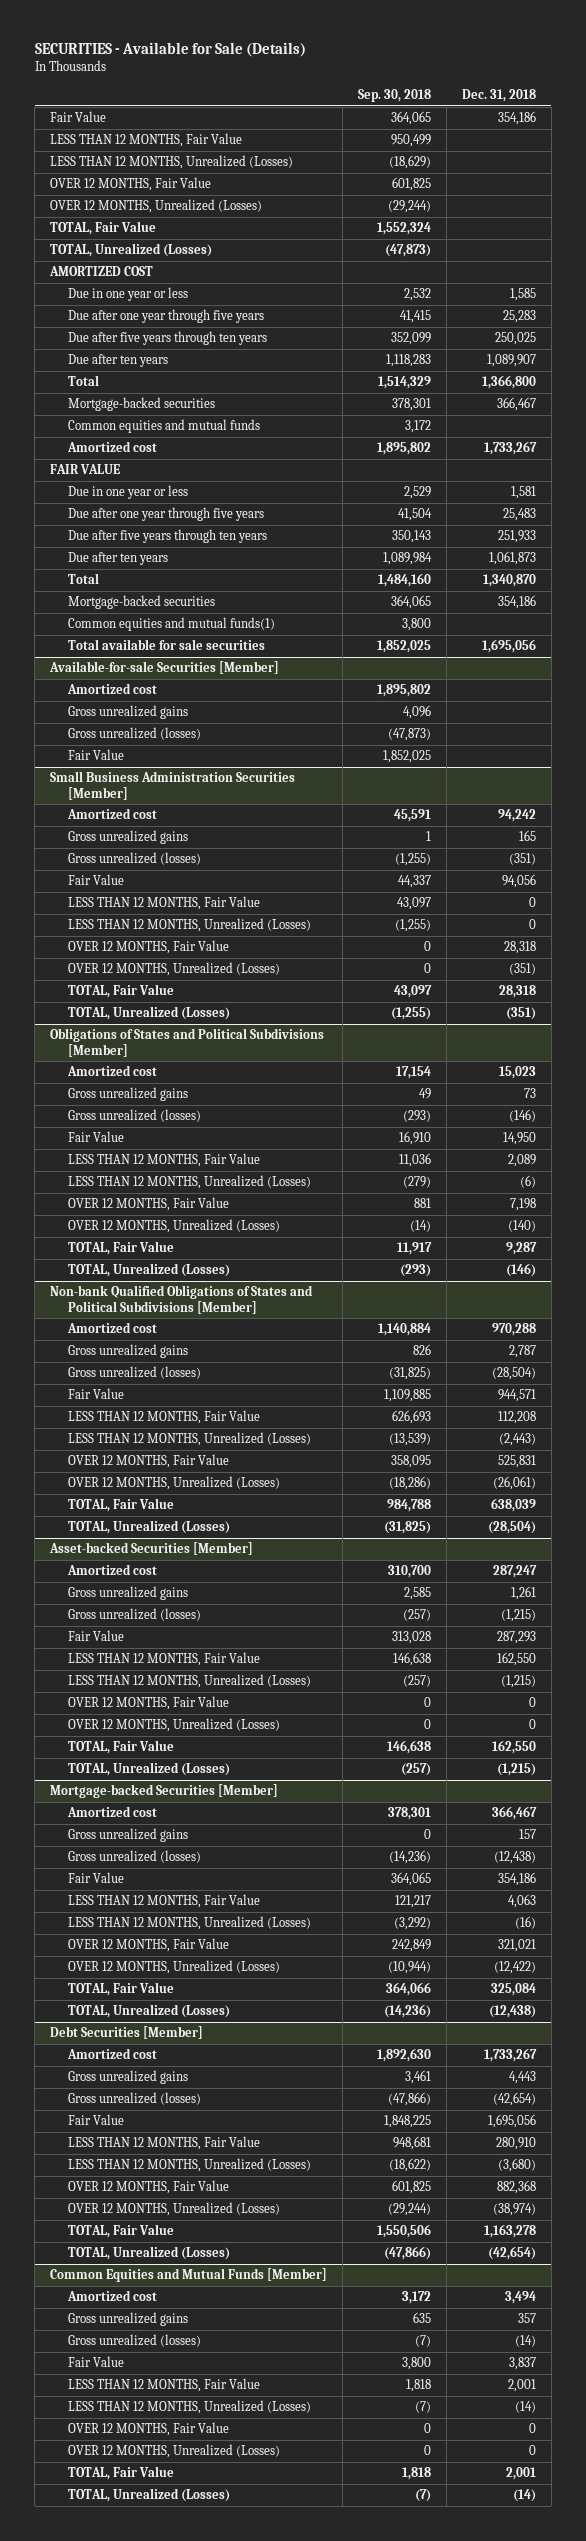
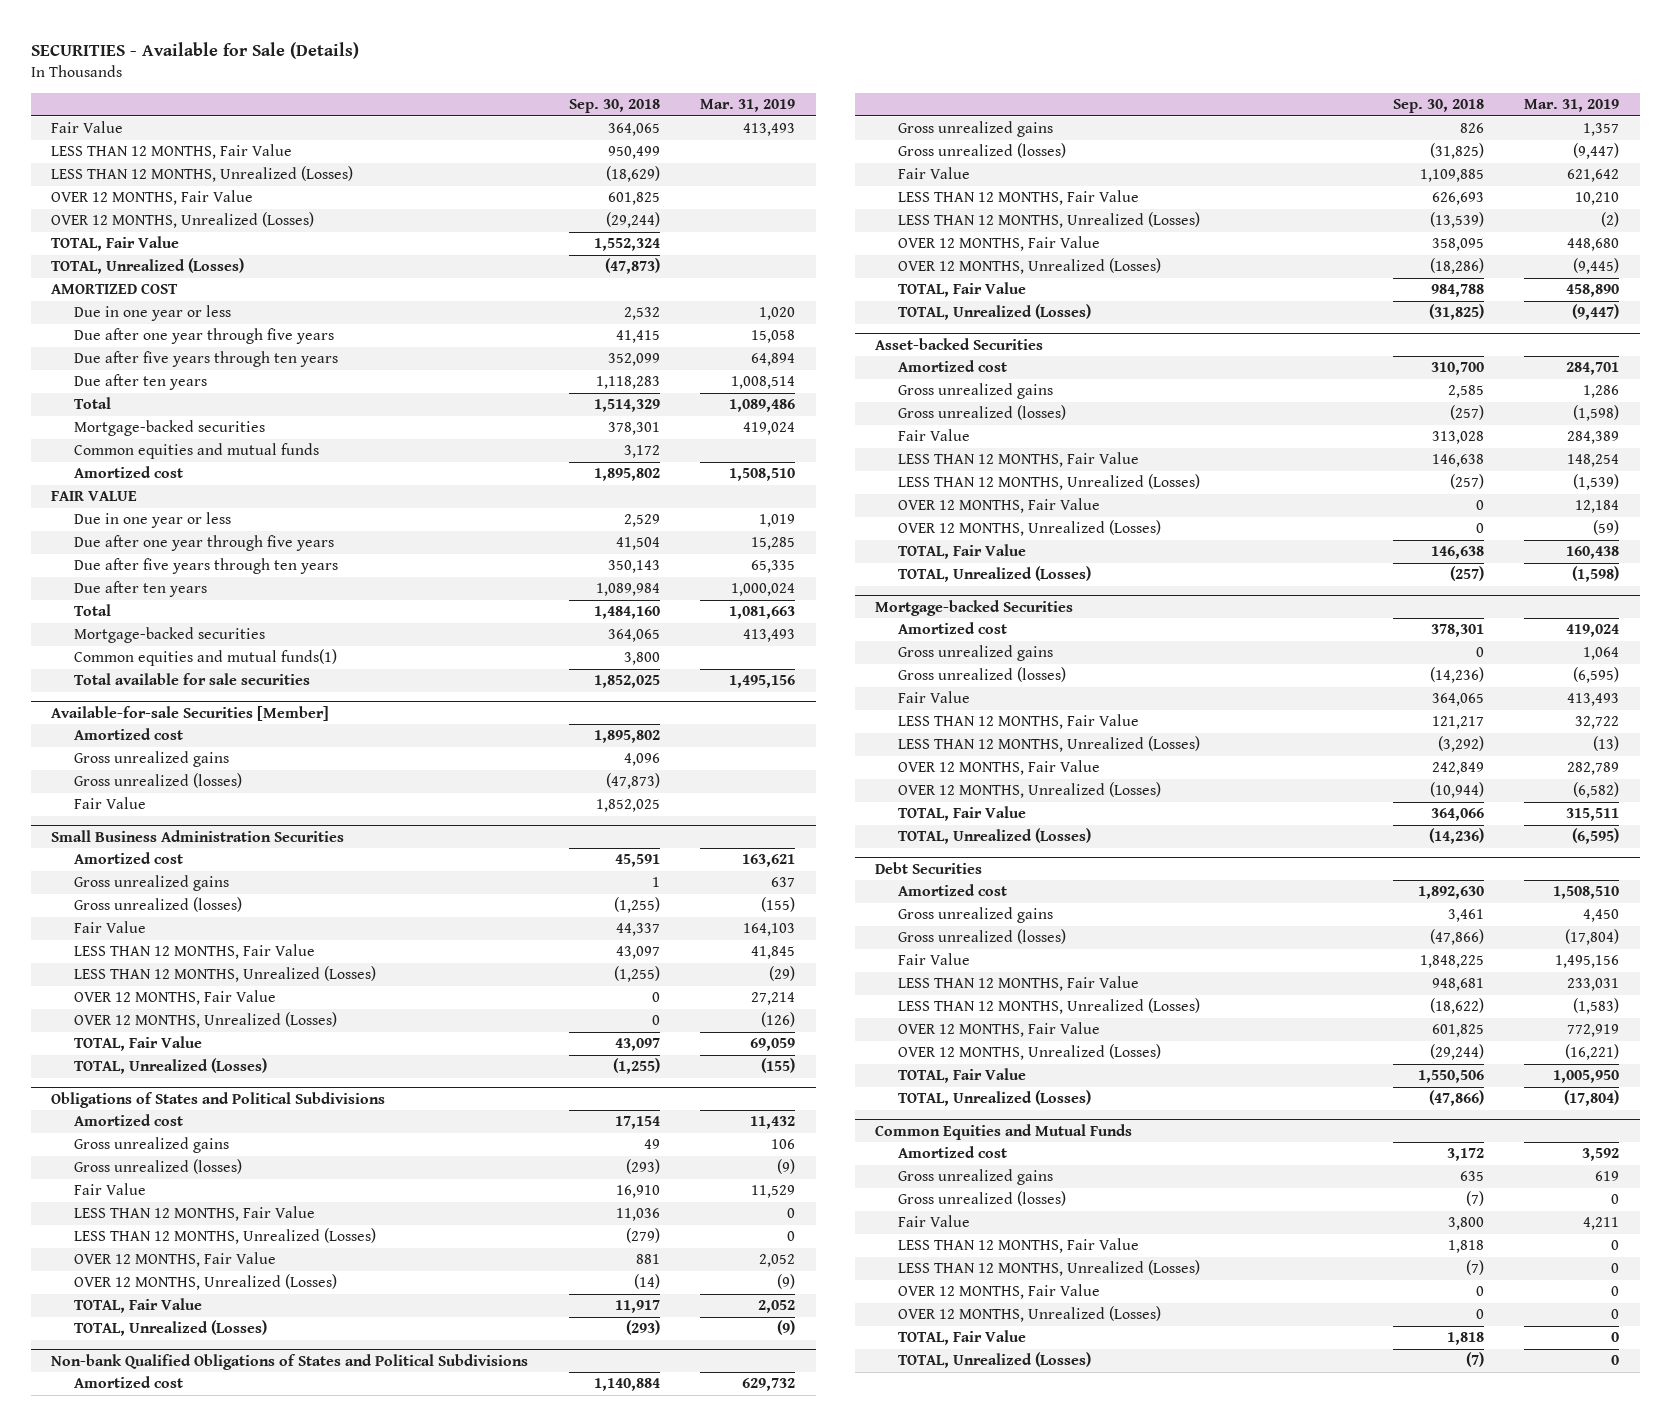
- | Sep. 30, 2018 | Dec. 31, 2018
+ | Sep. 30, 2018 | Mar. 31, 2019
- Small Business Administration Securities [Member]
+ Small Business Administration Securities
- Obligations of States and Political Subdivisions [Member]
+ Obligations of States and Political Subdivisions
- Non-bank Qualified Obligations of States and Political Subdivisions [Member]
+ Non-bank Qualified Obligations of States and Political Subdivisions
- Asset-backed Securities [Member]
+ Asset-backed Securities
- Mortgage-backed Securities [Member]
+ Mortgage-backed Securities
- Debt Securities [Member]
+ Debt Securities
- Common Equities and Mutual Funds [Member]
+ Common Equities and Mutual Funds

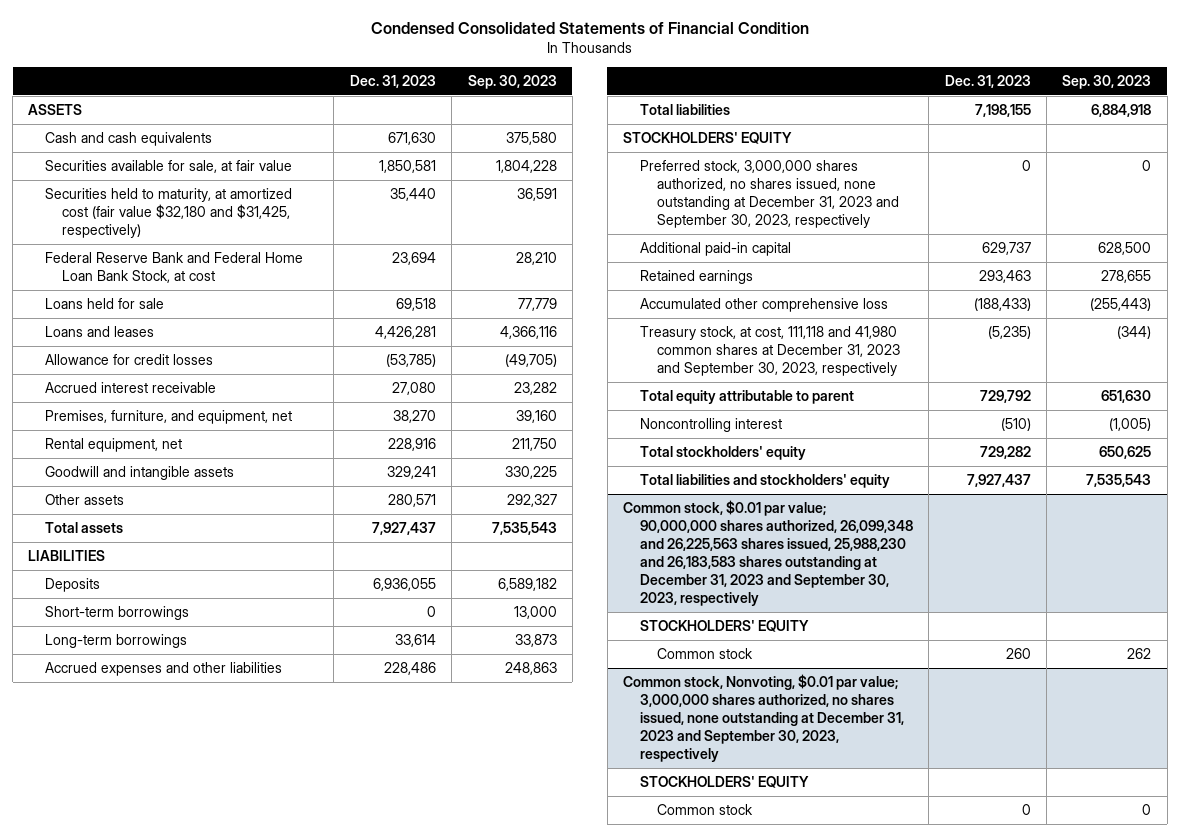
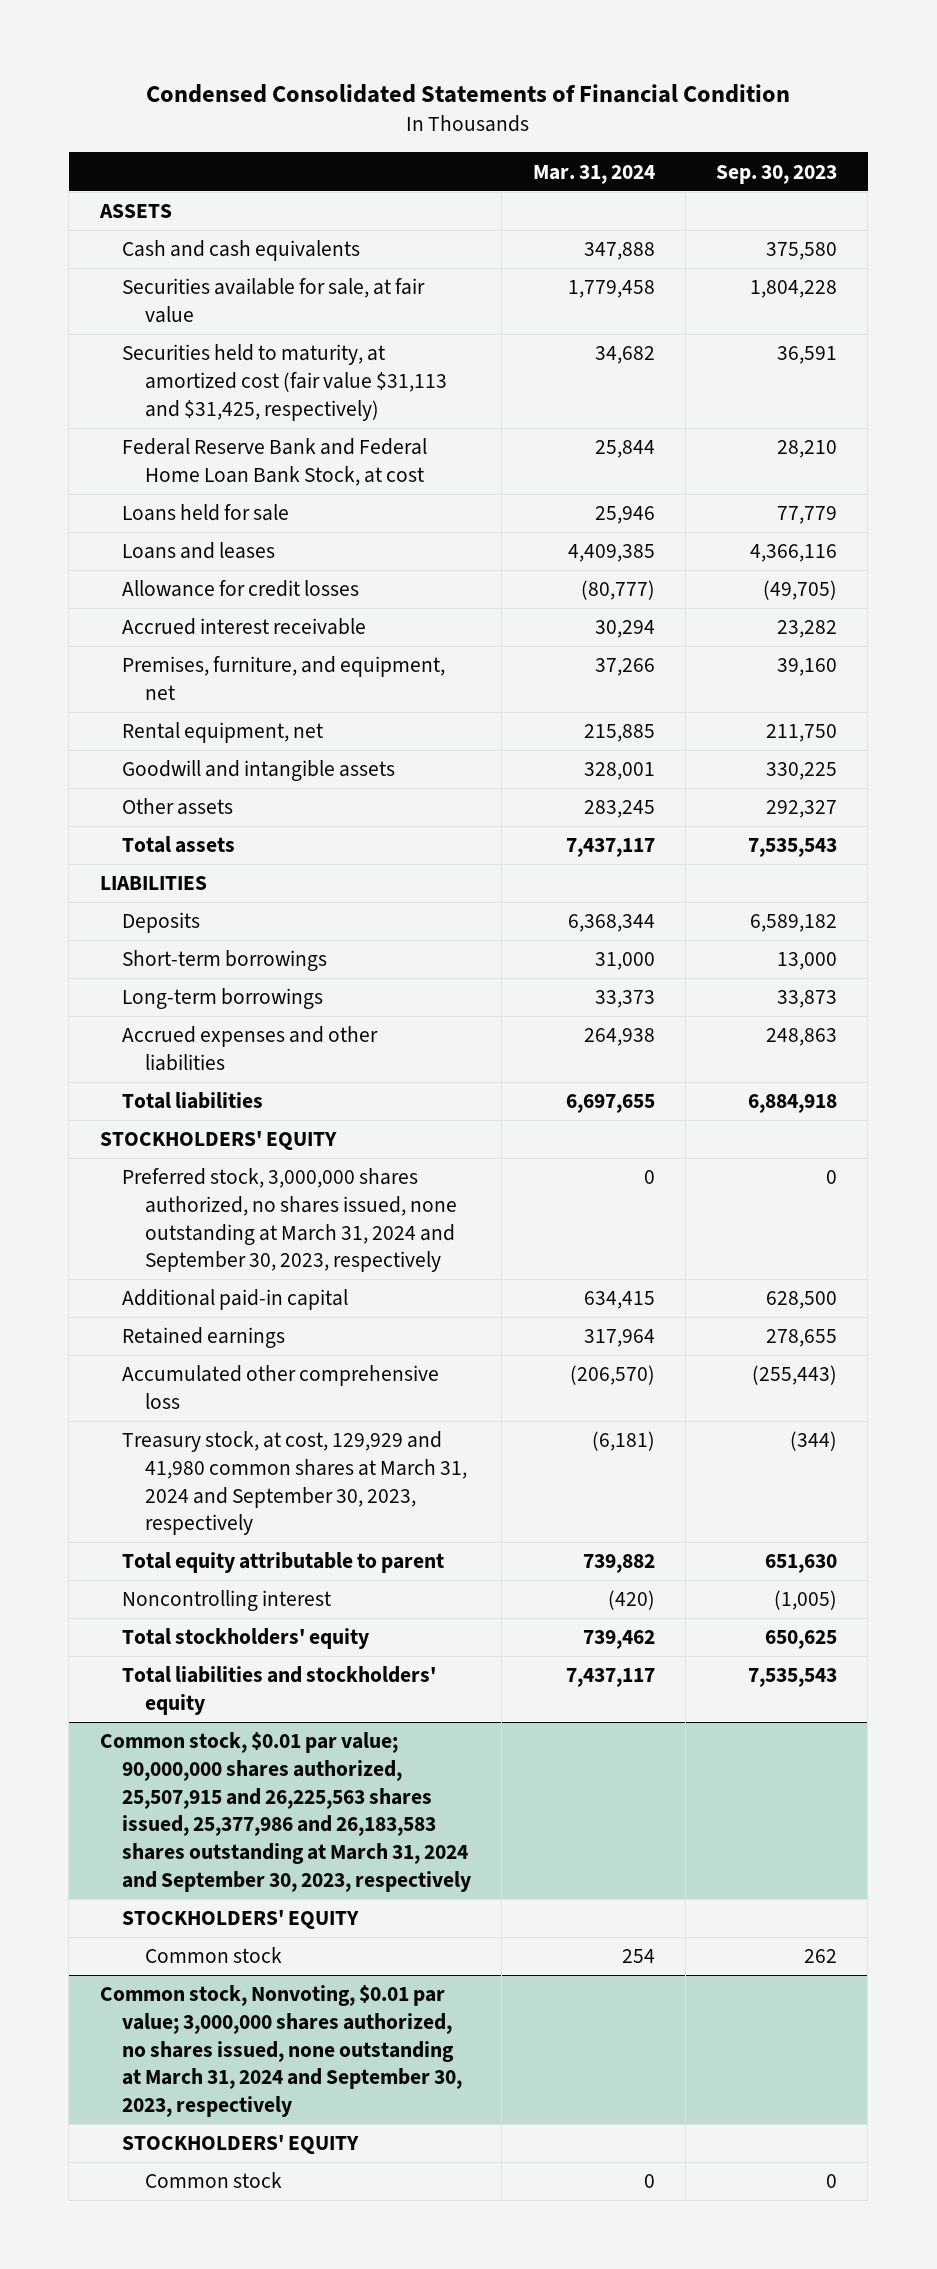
- | Dec. 31, 2023 | Sep. 30, 2023
+ | Mar. 31, 2024 | Sep. 30, 2023
- Securities held to maturity, at amortized cost (fair value $32,180 and $31,425, respectively) | 35,440 | 36,591
+ Securities held to maturity, at amortized cost (fair value $31,113 and $31,425, respectively) | 34,682 | 36,591
- Preferred stock, 3,000,000 shares authorized, no shares issued, none outstanding at December 31, 2023 and September 30, 2023, respectively | 0 | 0
+ Preferred stock, 3,000,000 shares authorized, no shares issued, none outstanding at March 31, 2024 and September 30, 2023, respectively | 0 | 0
- Treasury stock, at cost, 111,118 and 41,980 common shares at December 31, 2023 and September 30, 2023, respectively | (5,235) | (344)
+ Treasury stock, at cost, 129,929 and 41,980 common shares at March 31, 2024 and September 30, 2023, respectively | (6,181) | (344)
- Common stock, $0.01 par value; 90,000,000 shares authorized, 26,099,348 and 26,225,563 shares issued, 25,988,230 and 26,183,583 shares outstanding at December 31, 2023 and September 30, 2023, respectively
+ Common stock, $0.01 par value; 90,000,000 shares authorized, 25,507,915 and 26,225,563 shares issued, 25,377,986 and 26,183,583 shares outstanding at March 31, 2024 and September 30, 2023, respectively
- Common stock, Nonvoting, $0.01 par value; 3,000,000 shares authorized, no shares issued, none outstanding at December 31, 2023 and September 30, 2023, respectively
+ Common stock, Nonvoting, $0.01 par value; 3,000,000 shares authorized, no shares issued, none outstanding at March 31, 2024 and September 30, 2023, respectively

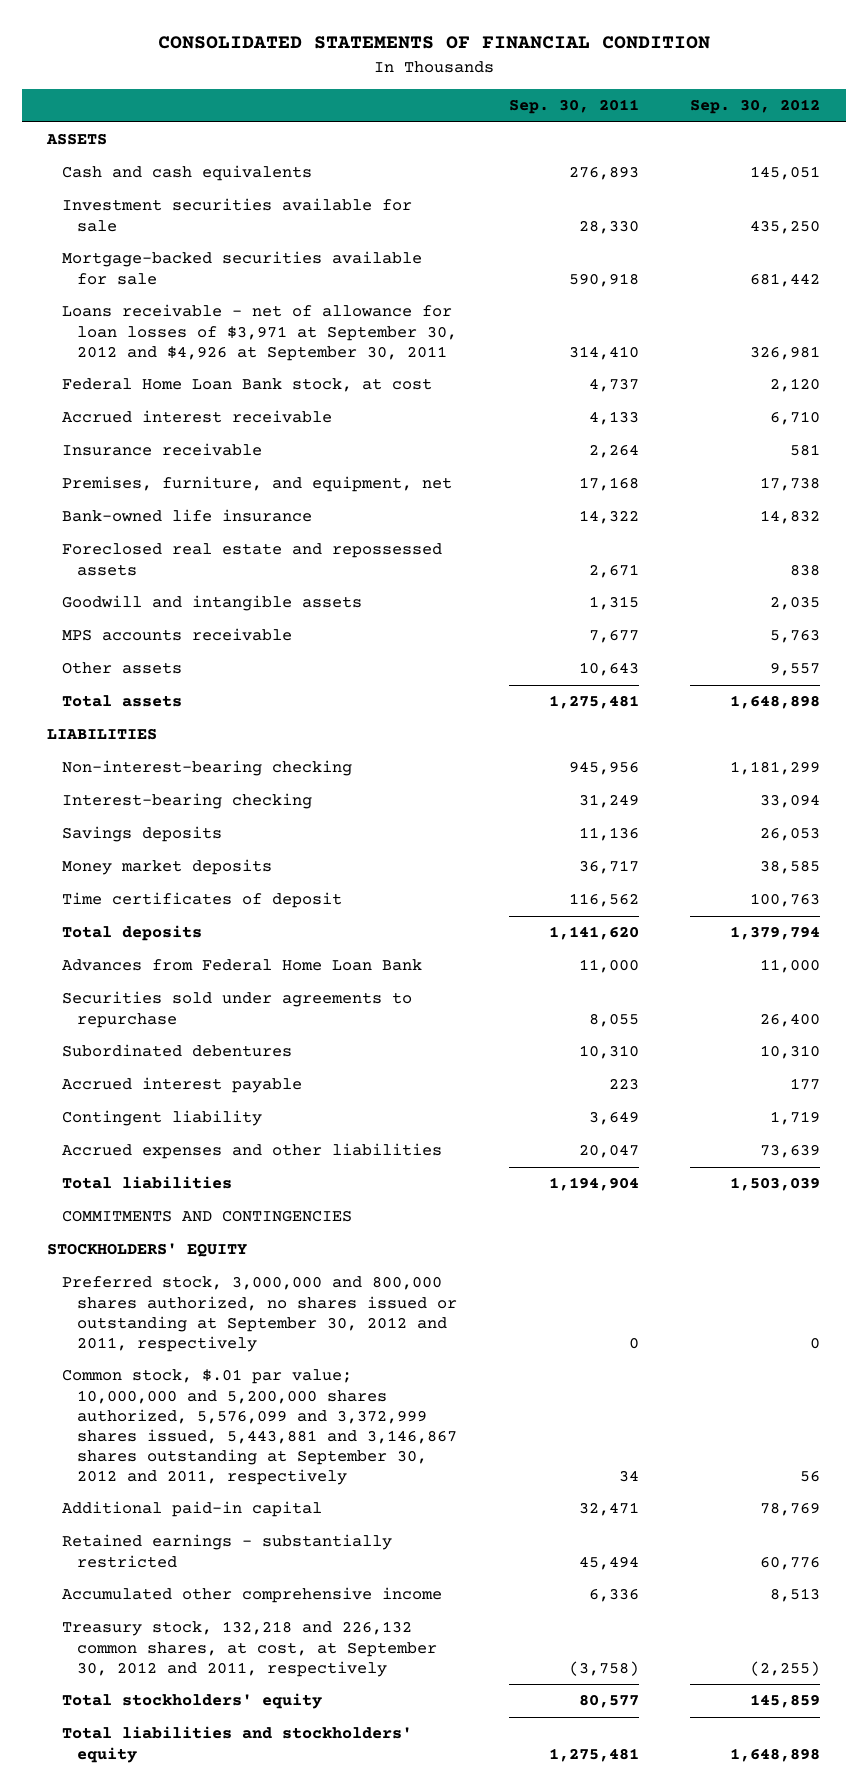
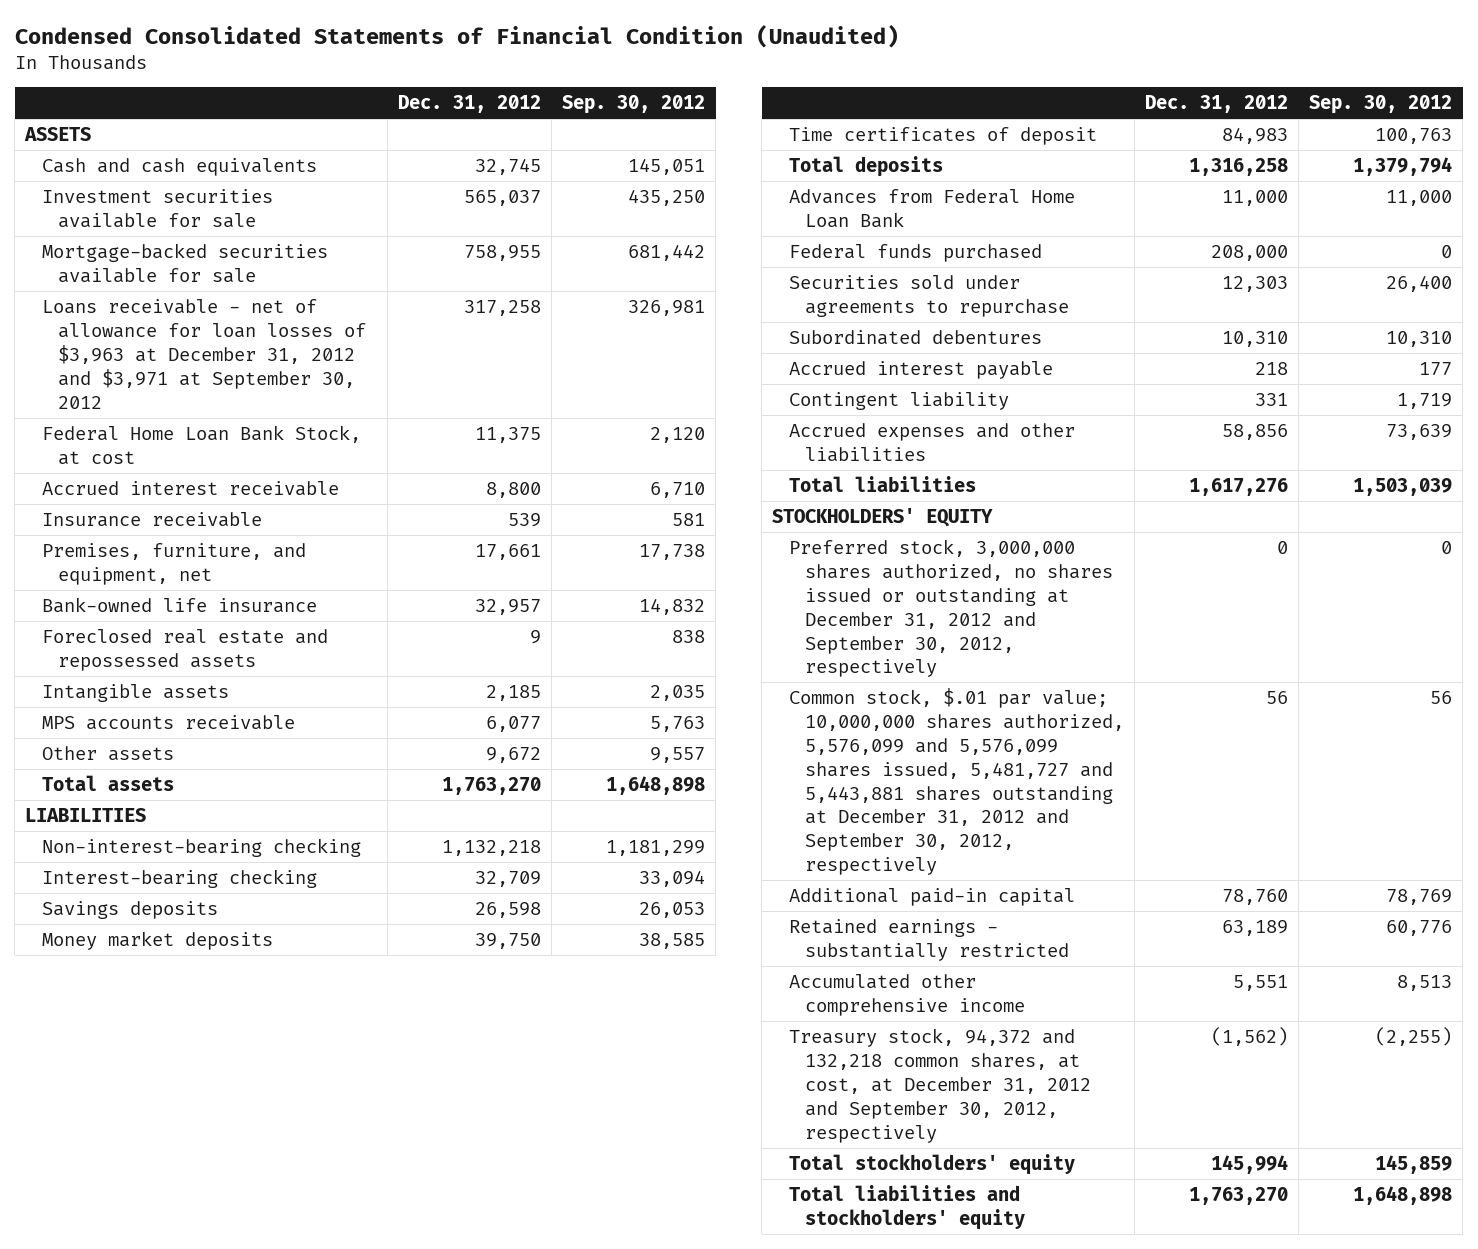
- CONSOLIDATED STATEMENTS OF FINANCIAL CONDITION
+ Condensed Consolidated Statements of Financial Condition (Unaudited)
- | Sep. 30, 2011 | Sep. 30, 2012
+ | Dec. 31, 2012 | Sep. 30, 2012
- Loans receivable - net of allowance for loan losses of $3,971 at September 30, 2012 and $4,926 at September 30, 2011 | 314,410 | 326,981
- Federal Home Loan Bank stock, at cost | 4,737 | 2,120
+ Loans receivable - net of allowance for loan losses of $3,963 at December 31, 2012 and $3,971 at September 30, 2012 | 317,258 | 326,981
+ Federal Home Loan Bank Stock, at cost | 11,375 | 2,120
- Goodwill and intangible assets | 1,315 | 2,035
+ Intangible assets | 2,185 | 2,035
+ Federal funds purchased | 208,000 | 0
- COMMITMENTS AND CONTINGENCIES
- Preferred stock, 3,000,000 and 800,000 shares authorized, no shares issued or outstanding at September 30, 2012 and 2011, respectively | 0 | 0
- Common stock, $.01 par value; 10,000,000 and 5,200,000 shares authorized, 5,576,099 and 3,372,999 shares issued, 5,443,881 and 3,146,867 shares outstanding at September 30, 2012 and 2011, respectively | 34 | 56
+ Preferred stock, 3,000,000 shares authorized, no shares issued or outstanding at December 31, 2012 and September 30, 2012, respectively | 0 | 0
+ Common stock, $.01 par value; 10,000,000 shares authorized, 5,576,099 and 5,576,099 shares issued, 5,481,727 and 5,443,881 shares outstanding at December 31, 2012 and September 30, 2012, respectively | 56 | 56
- Treasury stock, 132,218 and 226,132 common shares, at cost, at September 30, 2012 and 2011, respectively | (3,758) | (2,255)
+ Treasury stock, 94,372 and 132,218 common shares, at cost, at December 31, 2012 and September 30, 2012, respectively | (1,562) | (2,255)

